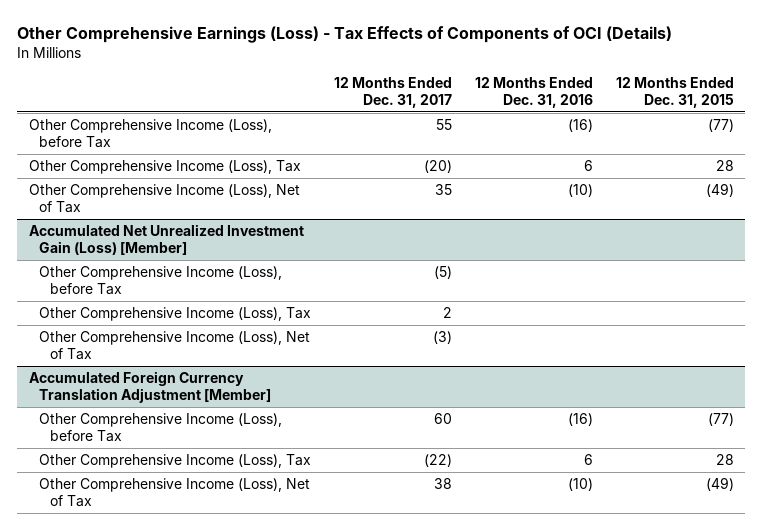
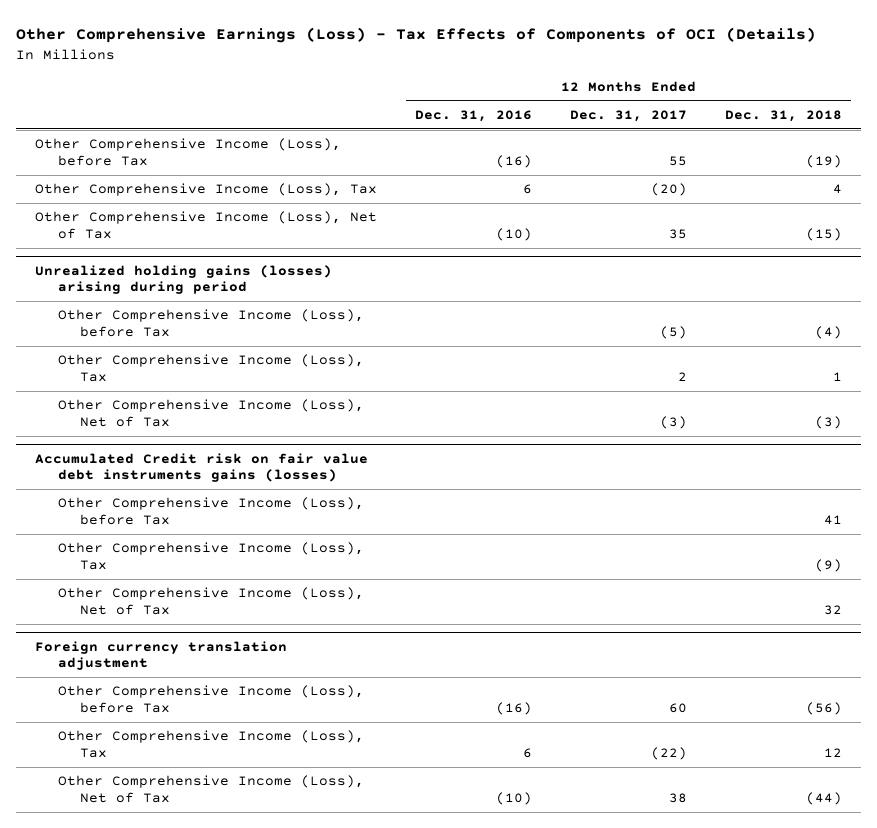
- | 12 Months Ended Dec. 31, 2017 | 12 Months Ended Dec. 31, 2016 | 12 Months Ended Dec. 31, 2015
+ | 12 Months Ended Dec. 31, 2016 | 12 Months Ended Dec. 31, 2017 | 12 Months Ended Dec. 31, 2018
- Accumulated Net Unrealized Investment Gain (Loss) [Member]
+ Unrealized holding gains (losses) arising during period
- Accumulated Foreign Currency Translation Adjustment [Member]
+ Accumulated Credit risk on fair value debt instruments gains (losses)
+ Other Comprehensive Income (Loss), before Tax | | | 41
+ Other Comprehensive Income (Loss), Tax | | | (9)
+ Other Comprehensive Income (Loss), Net of Tax | | | 32
+ Foreign currency translation adjustment

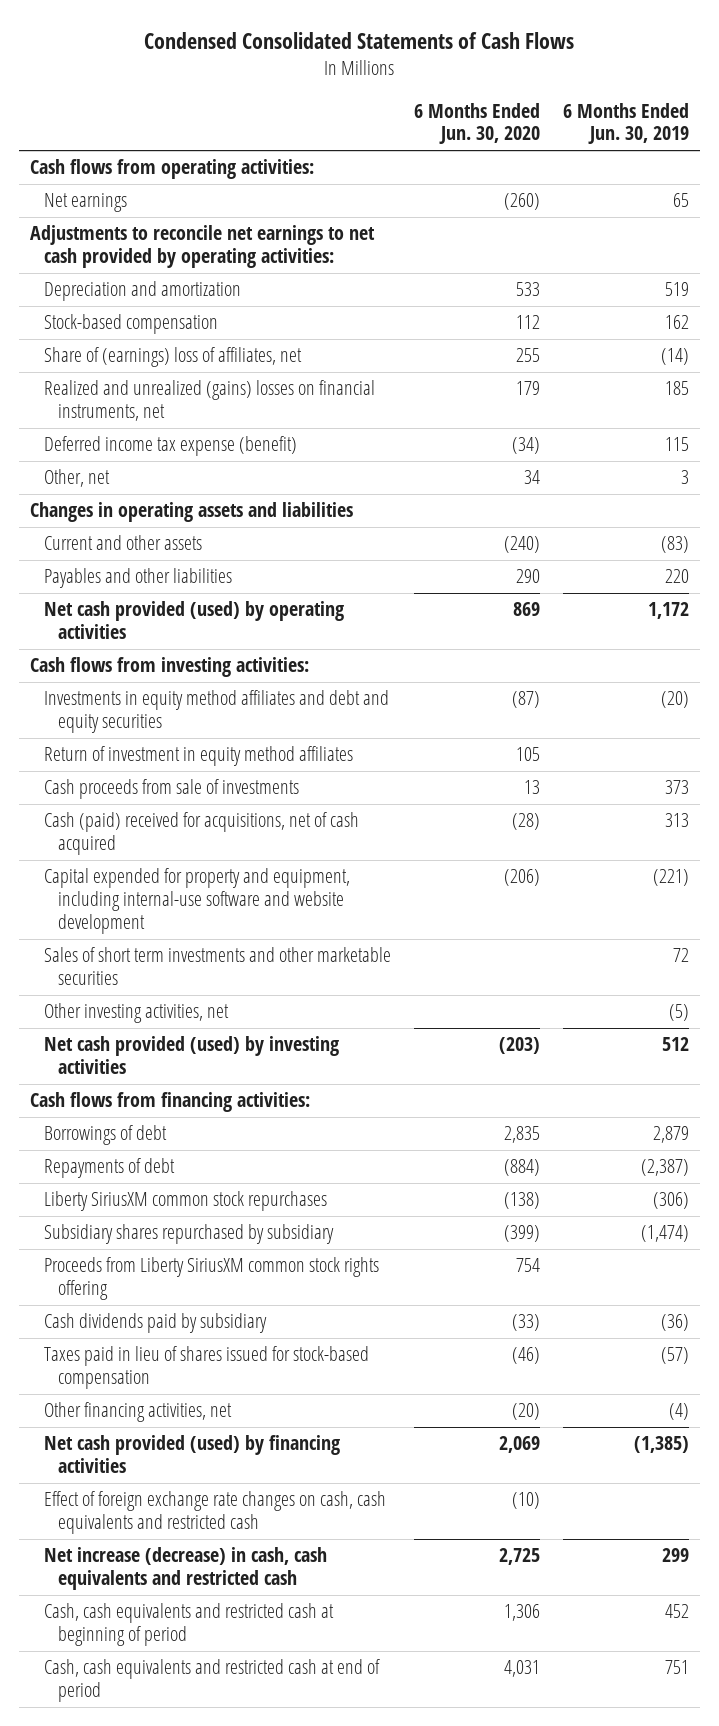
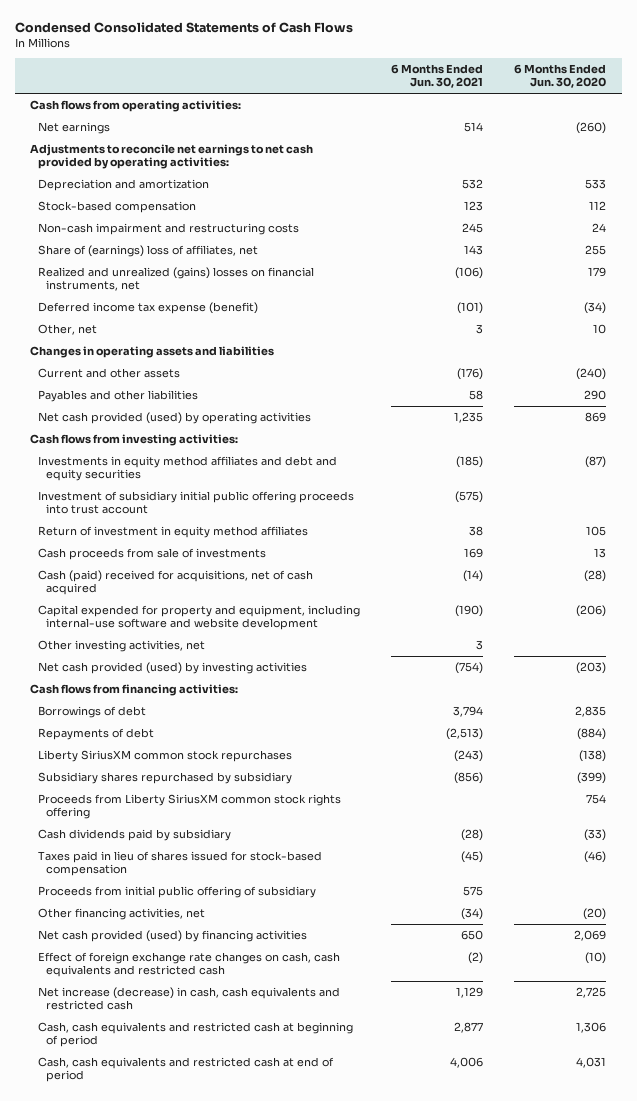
- | 6 Months Ended Jun. 30, 2020 | 6 Months Ended Jun. 30, 2019
+ | 6 Months Ended Jun. 30, 2021 | 6 Months Ended Jun. 30, 2020
+ Non-cash impairment and restructuring costs | 245 | 24
- Other, net | 34 | 3
+ Other, net | 3 | 10
+ Investment of subsidiary initial public offering proceeds into trust account | (575) |
- Sales of short term investments and other marketable securities | | 72
+ Proceeds from initial public offering of subsidiary | 575 |

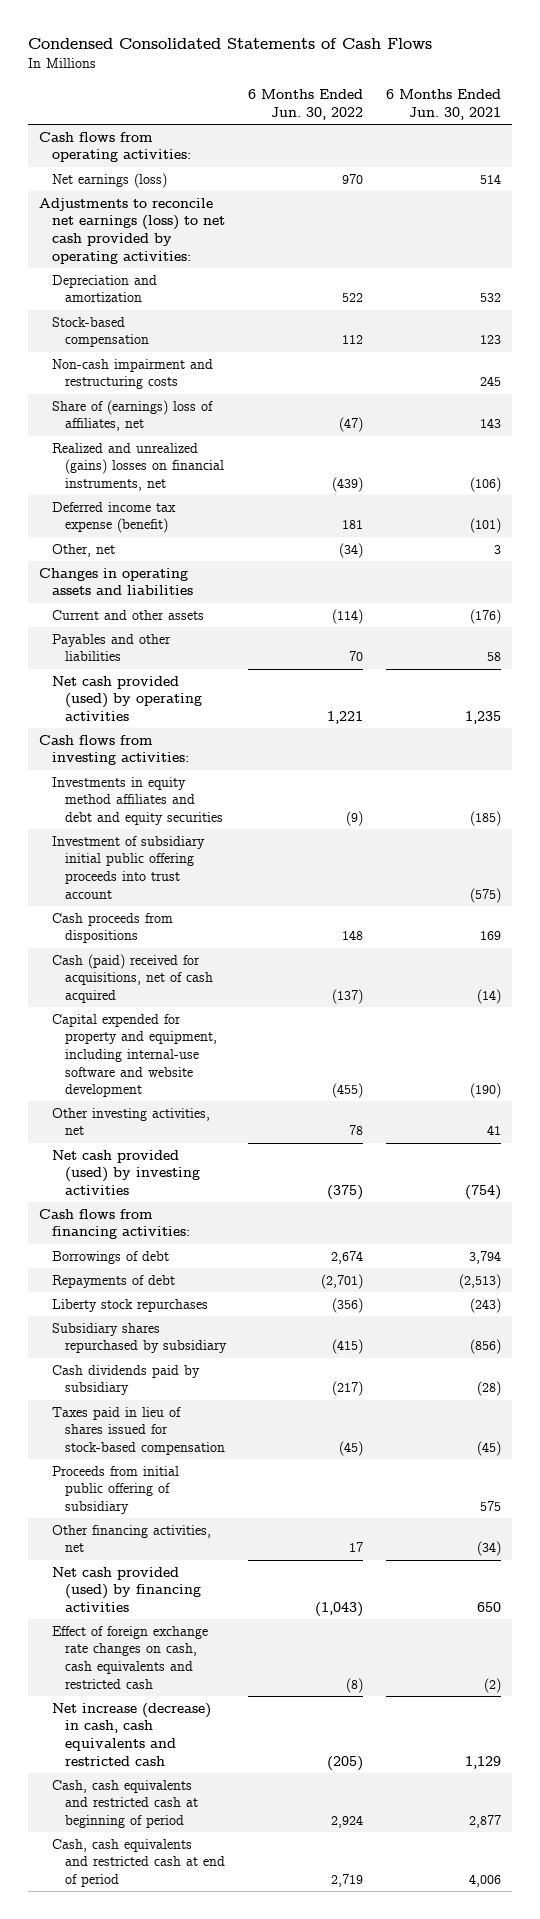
- | 6 Months Ended Jun. 30, 2021 | 6 Months Ended Jun. 30, 2020
+ | 6 Months Ended Jun. 30, 2022 | 6 Months Ended Jun. 30, 2021
- Net earnings | 514 | (260)
- Adjustments to reconcile net earnings to net cash provided by operating activities:
+ Net earnings (loss) | 970 | 514
+ Adjustments to reconcile net earnings (loss) to net cash provided by operating activities:
- Return of investment in equity method affiliates | 38 | 105
- Cash proceeds from sale of investments | 169 | 13
+ Cash proceeds from dispositions | 148 | 169
- Other investing activities, net | 3 |
+ Other investing activities, net | 78 | 41
- Liberty SiriusXM common stock repurchases | (243) | (138)
+ Liberty stock repurchases | (356) | (243)
- Proceeds from Liberty SiriusXM common stock rights offering | | 754

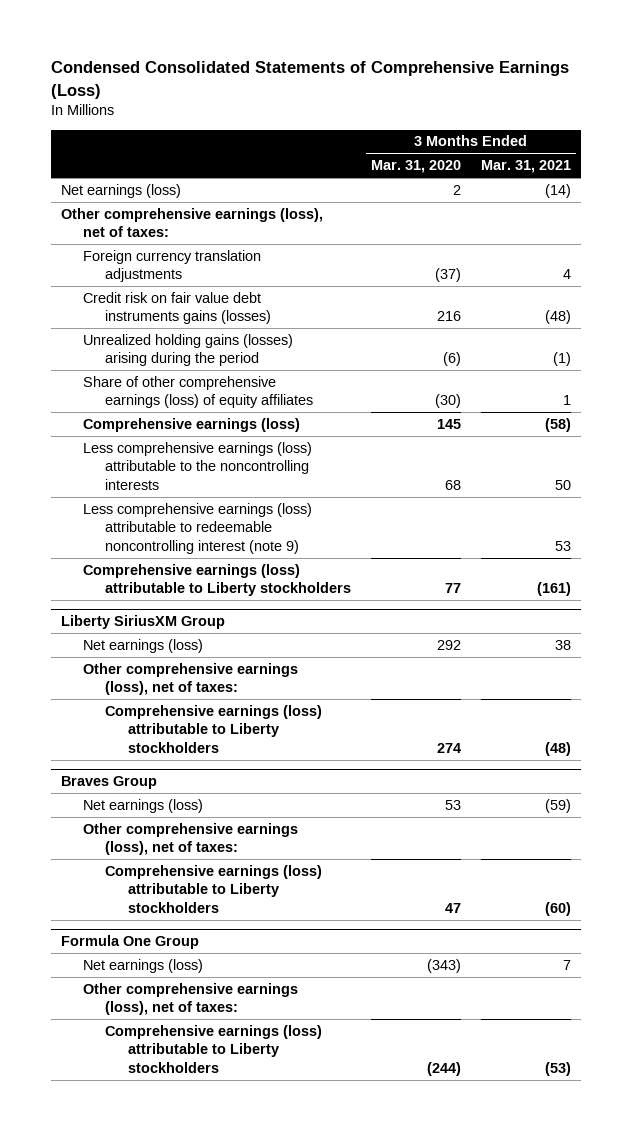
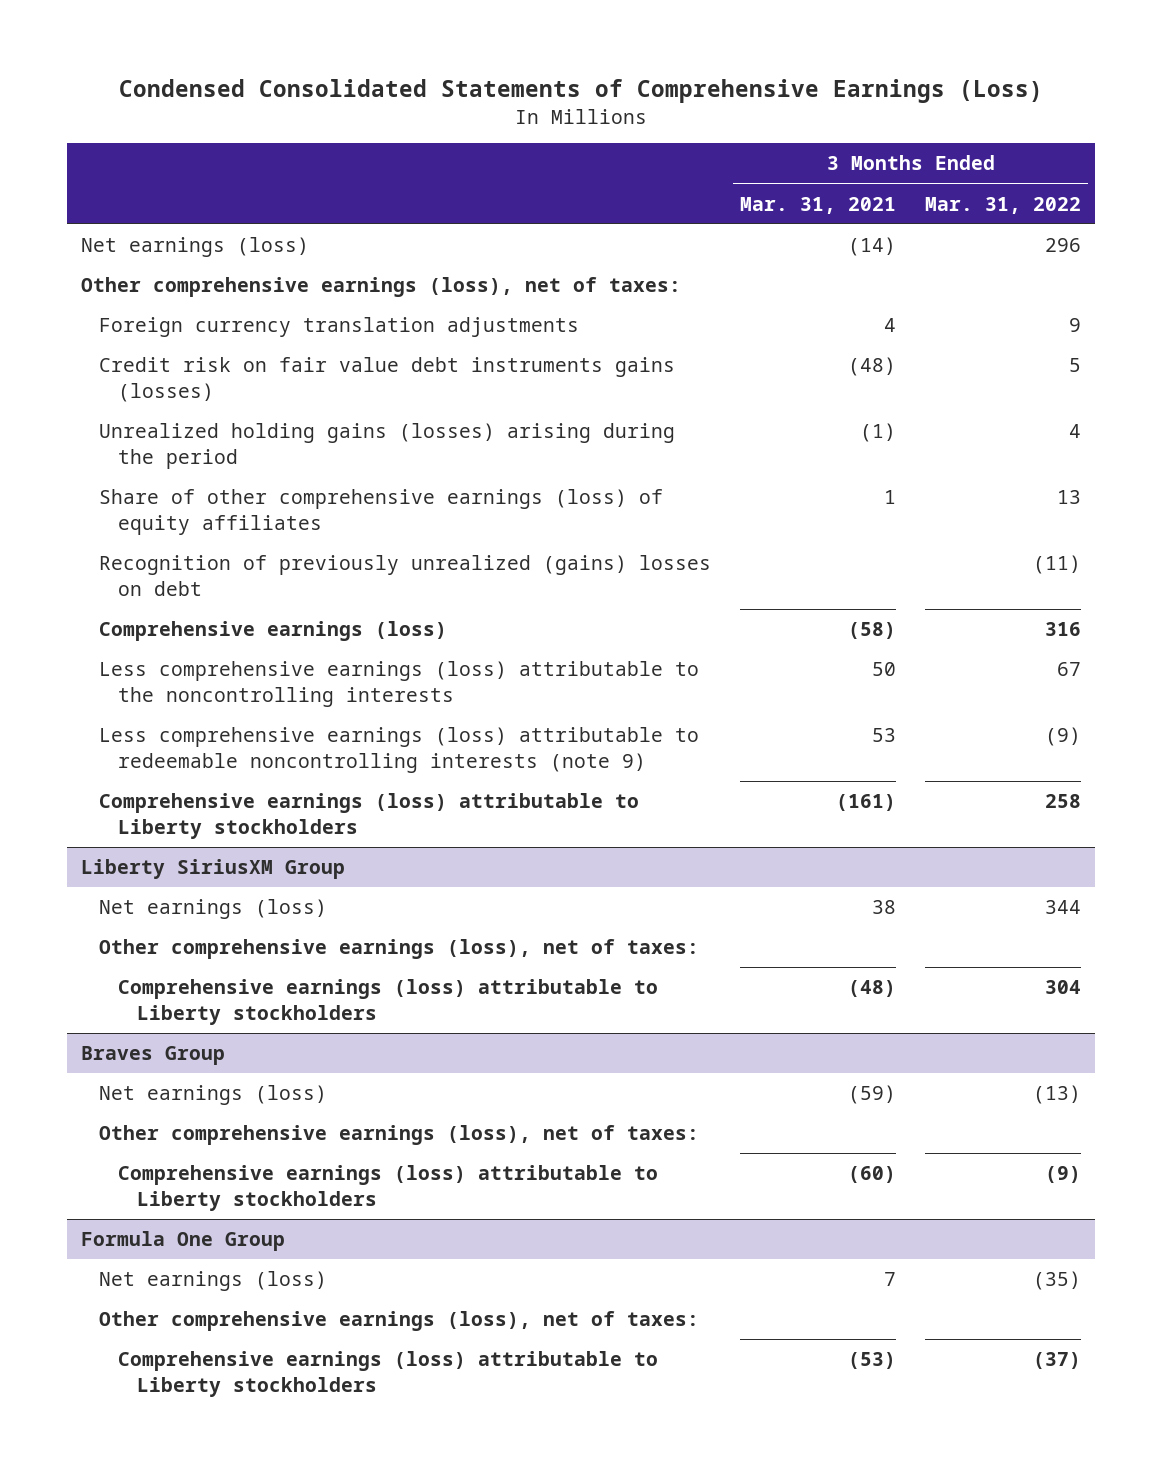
- | 3 Months Ended Mar. 31, 2020 | 3 Months Ended Mar. 31, 2021
+ | 3 Months Ended Mar. 31, 2021 | 3 Months Ended Mar. 31, 2022
+ Recognition of previously unrealized (gains) losses on debt | | (11)
- Less comprehensive earnings (loss) attributable to redeemable noncontrolling interest (note 9) | | 53
+ Less comprehensive earnings (loss) attributable to redeemable noncontrolling interests (note 9) | 53 | (9)

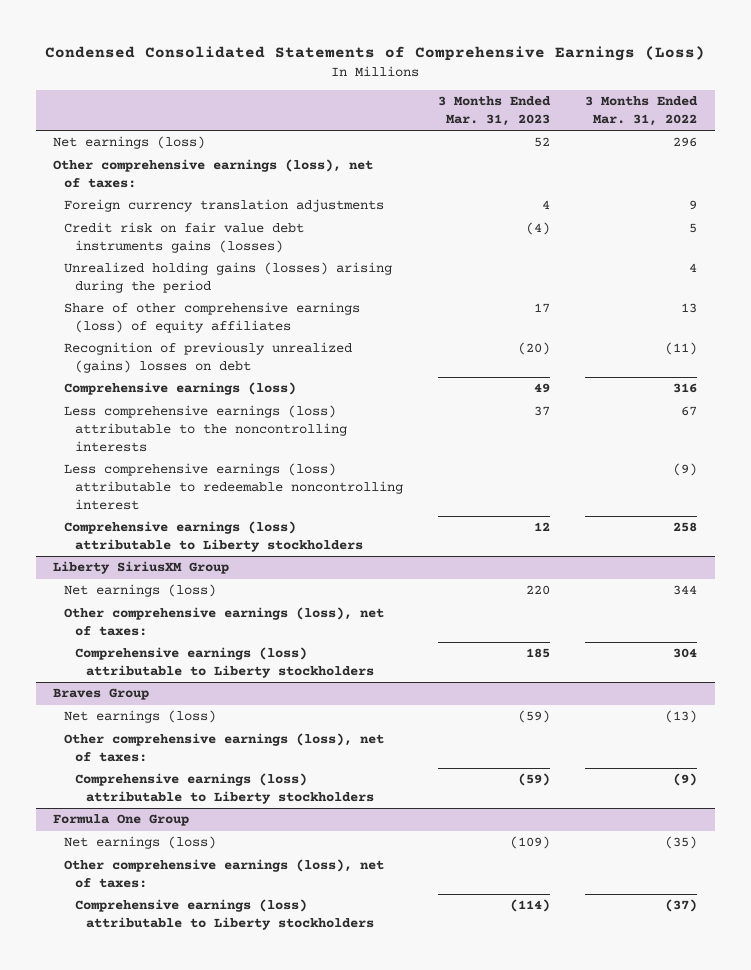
- | 3 Months Ended Mar. 31, 2021 | 3 Months Ended Mar. 31, 2022
+ | 3 Months Ended Mar. 31, 2023 | 3 Months Ended Mar. 31, 2022
- Less comprehensive earnings (loss) attributable to redeemable noncontrolling interests (note 9) | 53 | (9)
+ Less comprehensive earnings (loss) attributable to redeemable noncontrolling interest | | (9)

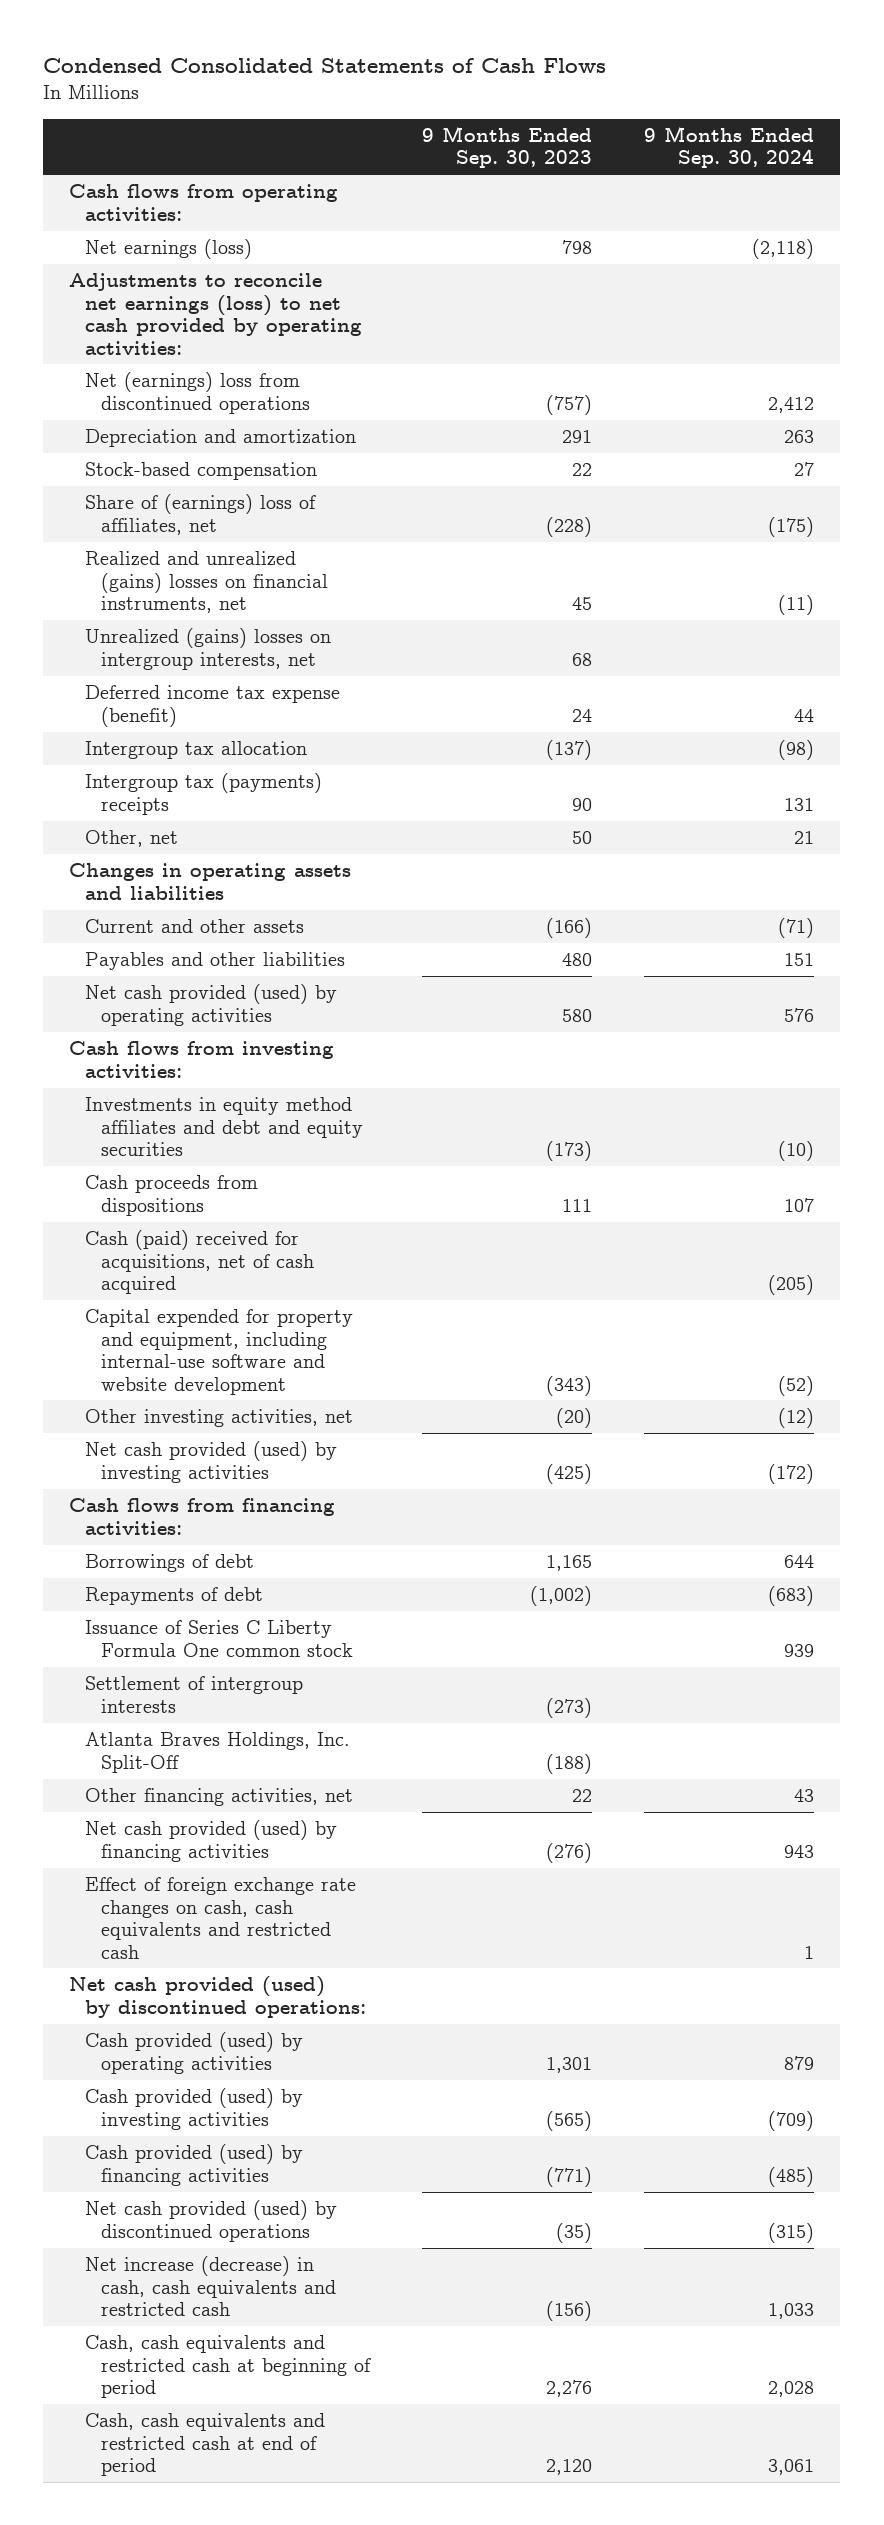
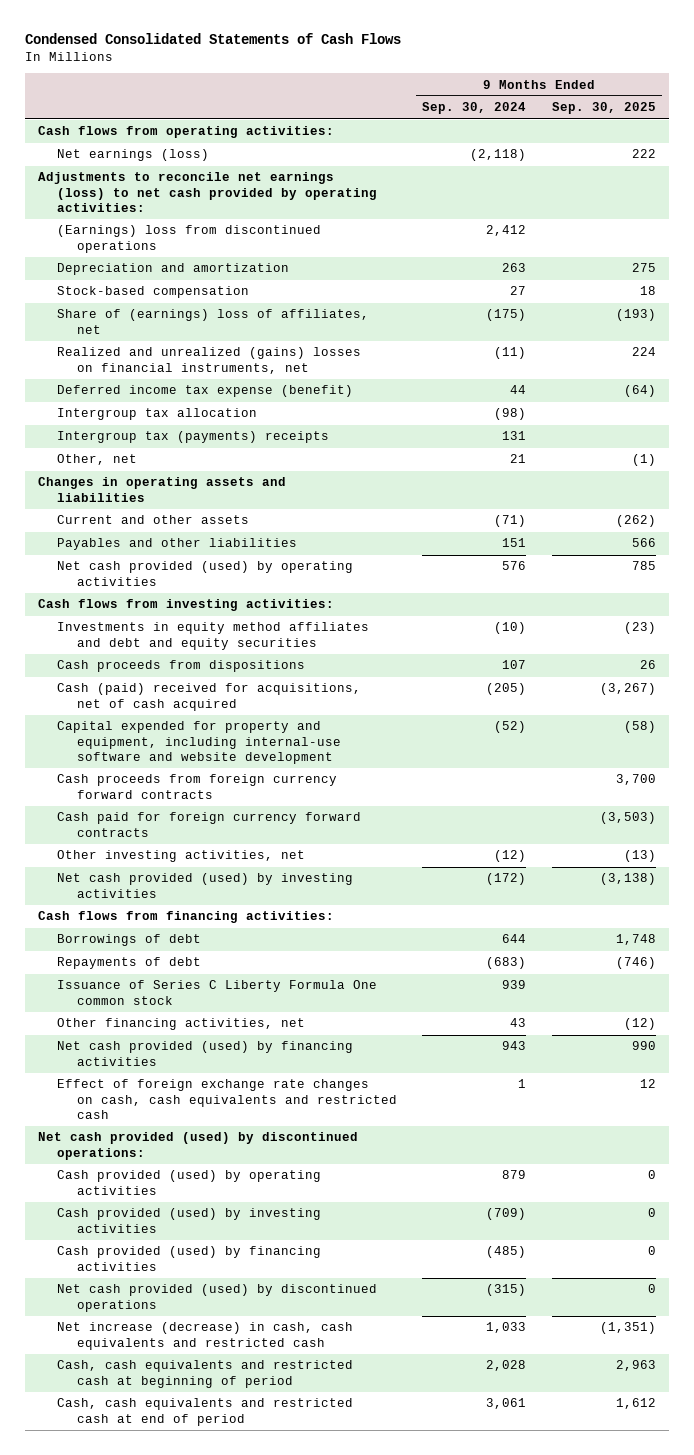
- | 9 Months Ended Sep. 30, 2023 | 9 Months Ended Sep. 30, 2024
+ | 9 Months Ended Sep. 30, 2024 | 9 Months Ended Sep. 30, 2025
- Net (earnings) loss from discontinued operations | (757) | 2,412
+ (Earnings) loss from discontinued operations | 2,412 |
- Unrealized (gains) losses on intergroup interests, net | 68 |
+ Cash proceeds from foreign currency forward contracts | | 3,700
+ Cash paid for foreign currency forward contracts | | (3,503)
- Settlement of intergroup interests | (273) |
- Atlanta Braves Holdings, Inc. Split-Off | (188) |

